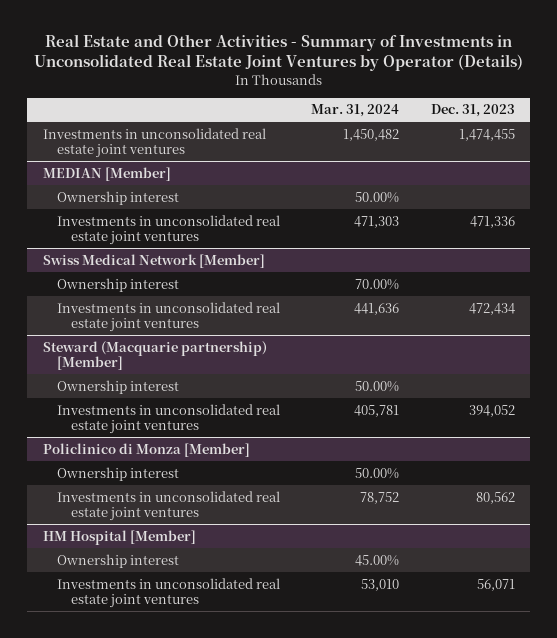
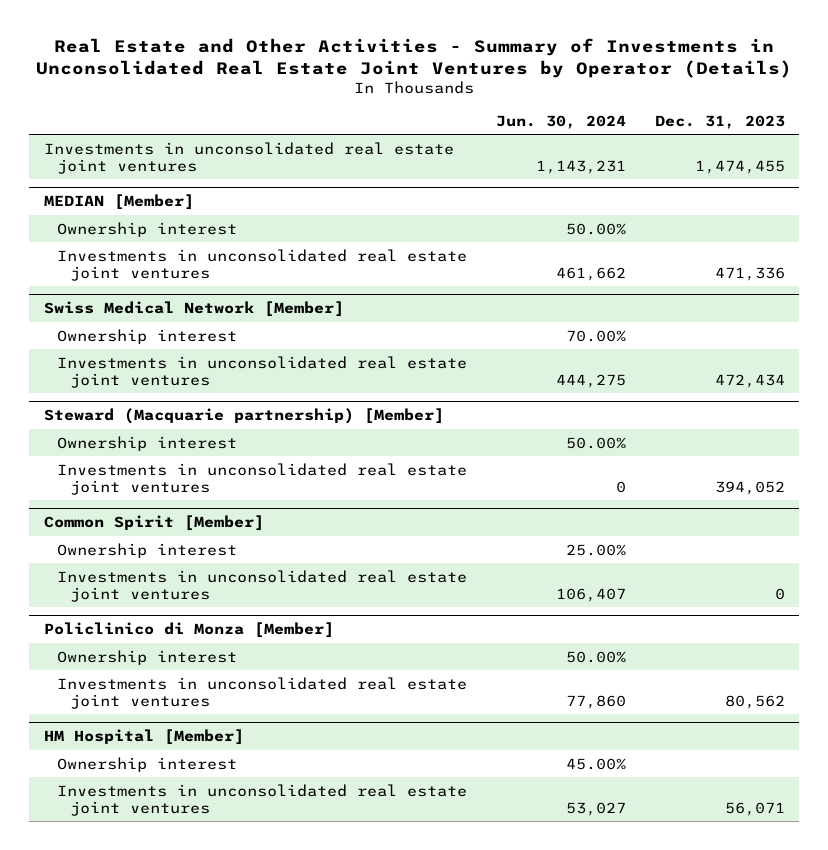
- | Mar. 31, 2024 | Dec. 31, 2023
+ | Jun. 30, 2024 | Dec. 31, 2023
+ Common Spirit [Member]
+ Ownership interest | 25.00% |
+ Investments in unconsolidated real estate joint ventures | 106,407 | 0

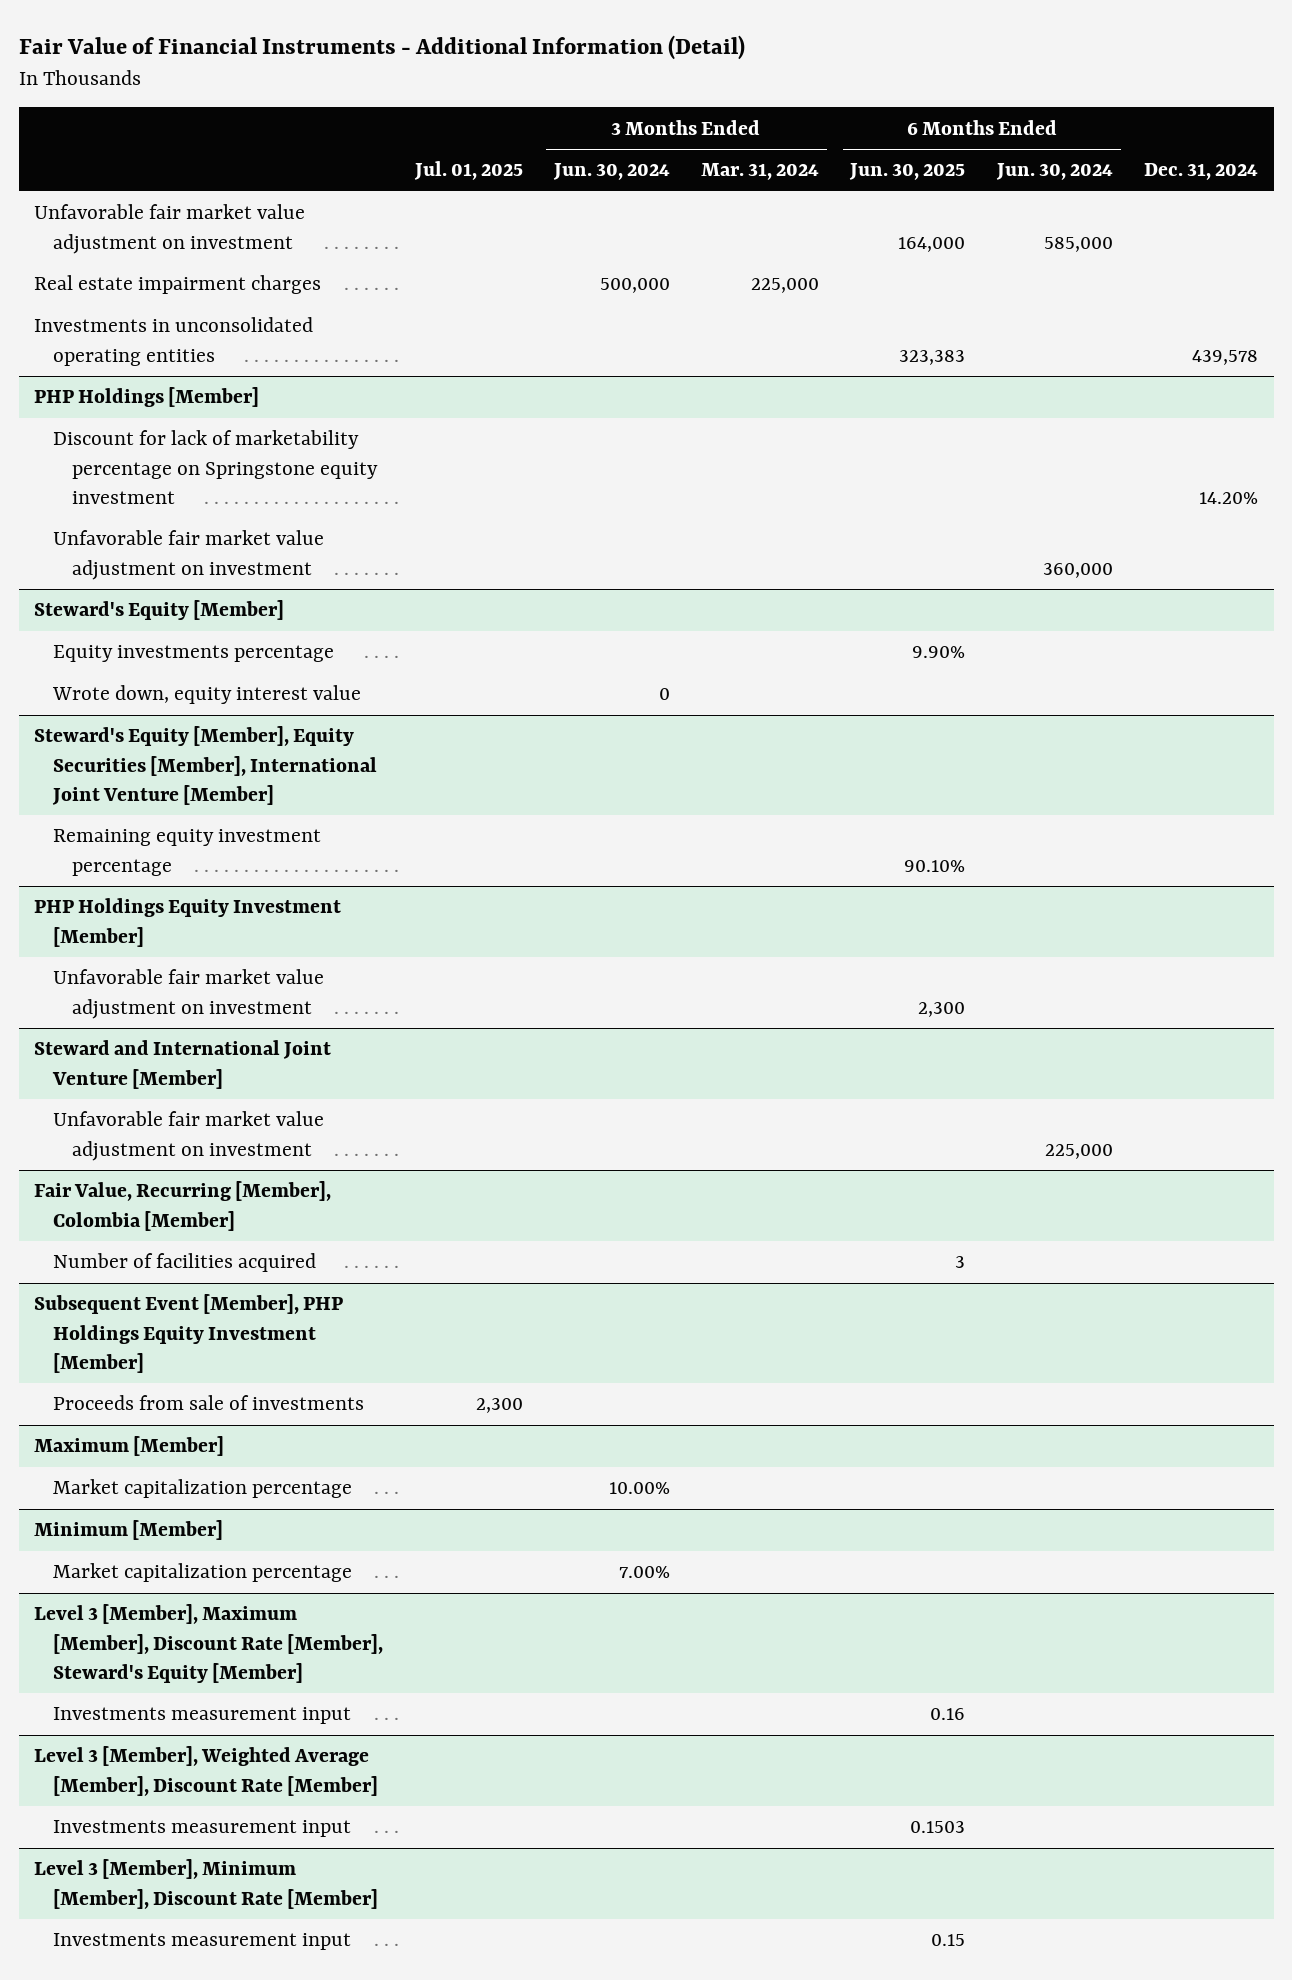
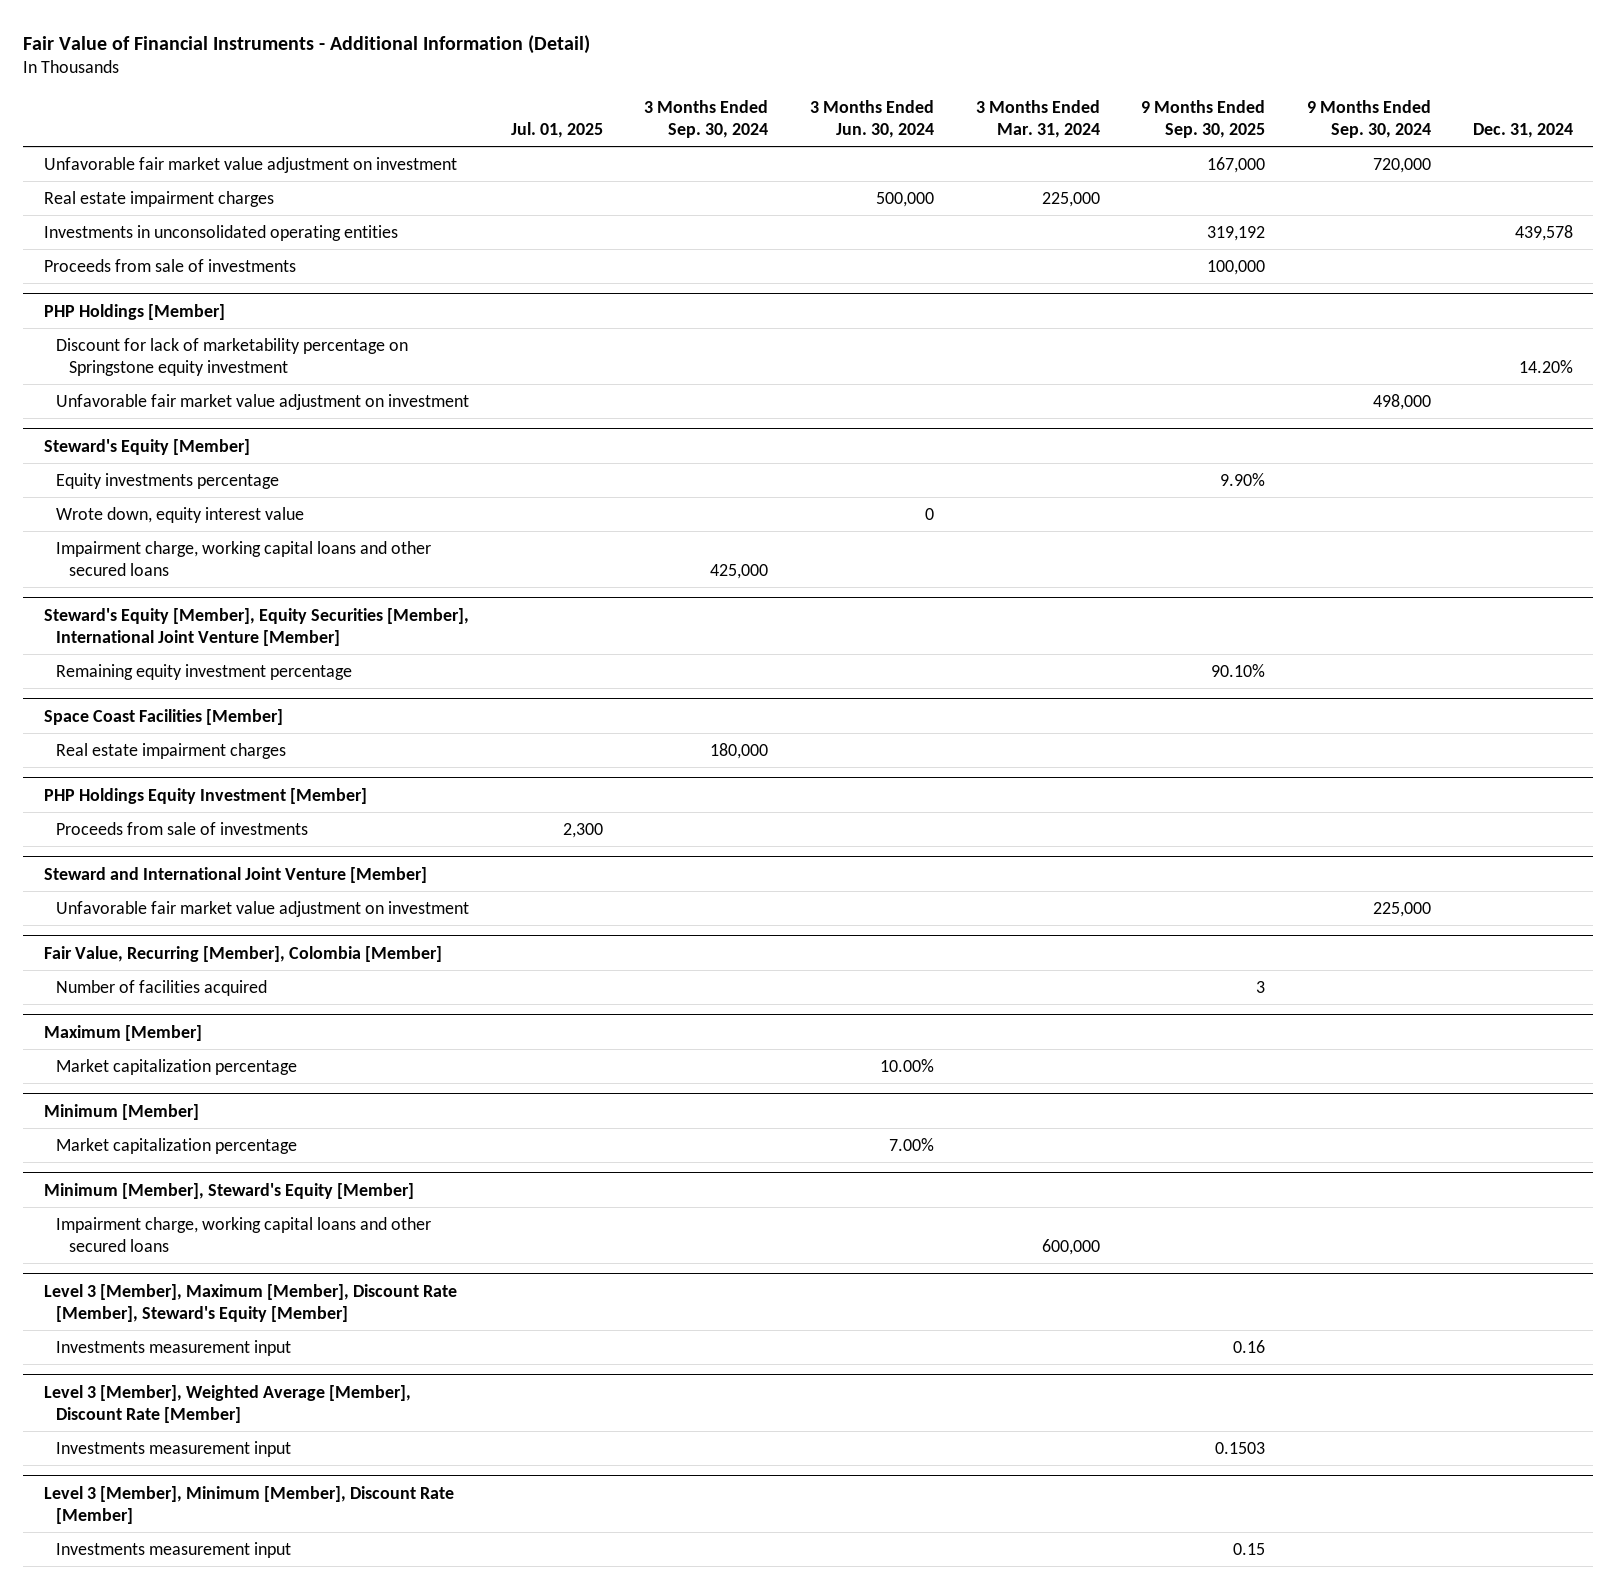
- | Jul. 01, 2025 | 3 Months Ended Jun. 30, 2024 | 3 Months Ended Mar. 31, 2024 | 6 Months Ended Jun. 30, 2025 | 6 Months Ended Jun. 30, 2024 | Dec. 31, 2024
+ | Jul. 01, 2025 | 3 Months Ended Sep. 30, 2024 | 3 Months Ended Jun. 30, 2024 | 3 Months Ended Mar. 31, 2024 | 9 Months Ended Sep. 30, 2025 | 9 Months Ended Sep. 30, 2024 | Dec. 31, 2024
+ Proceeds from sale of investments | | | | | 100,000 | |
@ Steward's Equity [Member]
+ Impairment charge, working capital loans and other secured loans | | 425,000 | | | | |
+ Space Coast Facilities [Member]
+ Real estate impairment charges | | 180,000 | | | | |
@ PHP Holdings Equity Investment [Member]
- Unfavorable fair market value adjustment on investment | | | | 2,300 | |
+ Proceeds from sale of investments | 2,300 | | | | | |
- Subsequent Event [Member], PHP Holdings Equity Investment [Member]
- Proceeds from sale of investments | 2,300 | | | | |
+ Minimum [Member], Steward's Equity [Member]
+ Impairment charge, working capital loans and other secured loans | | | | 600,000 | | |

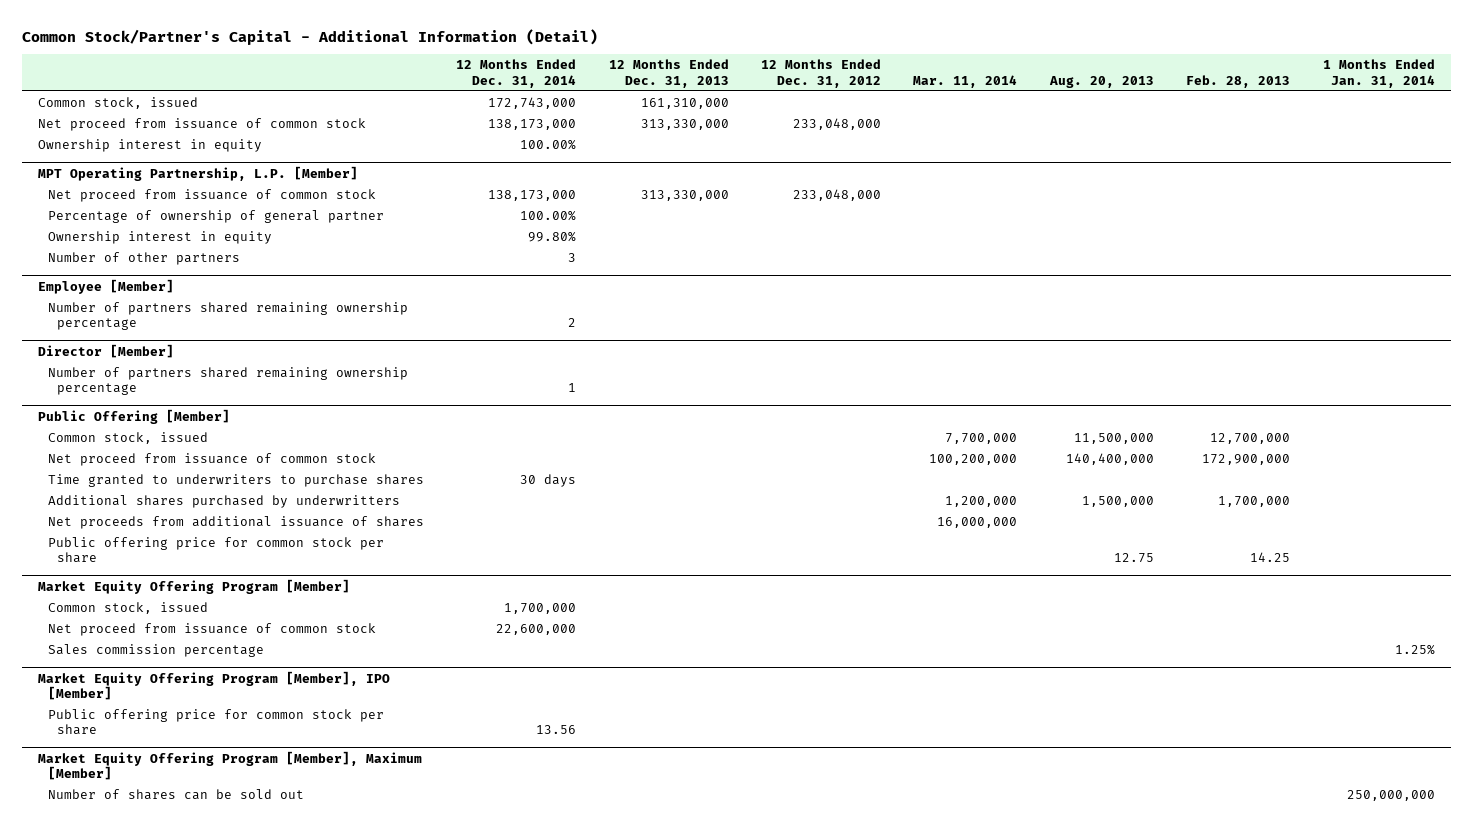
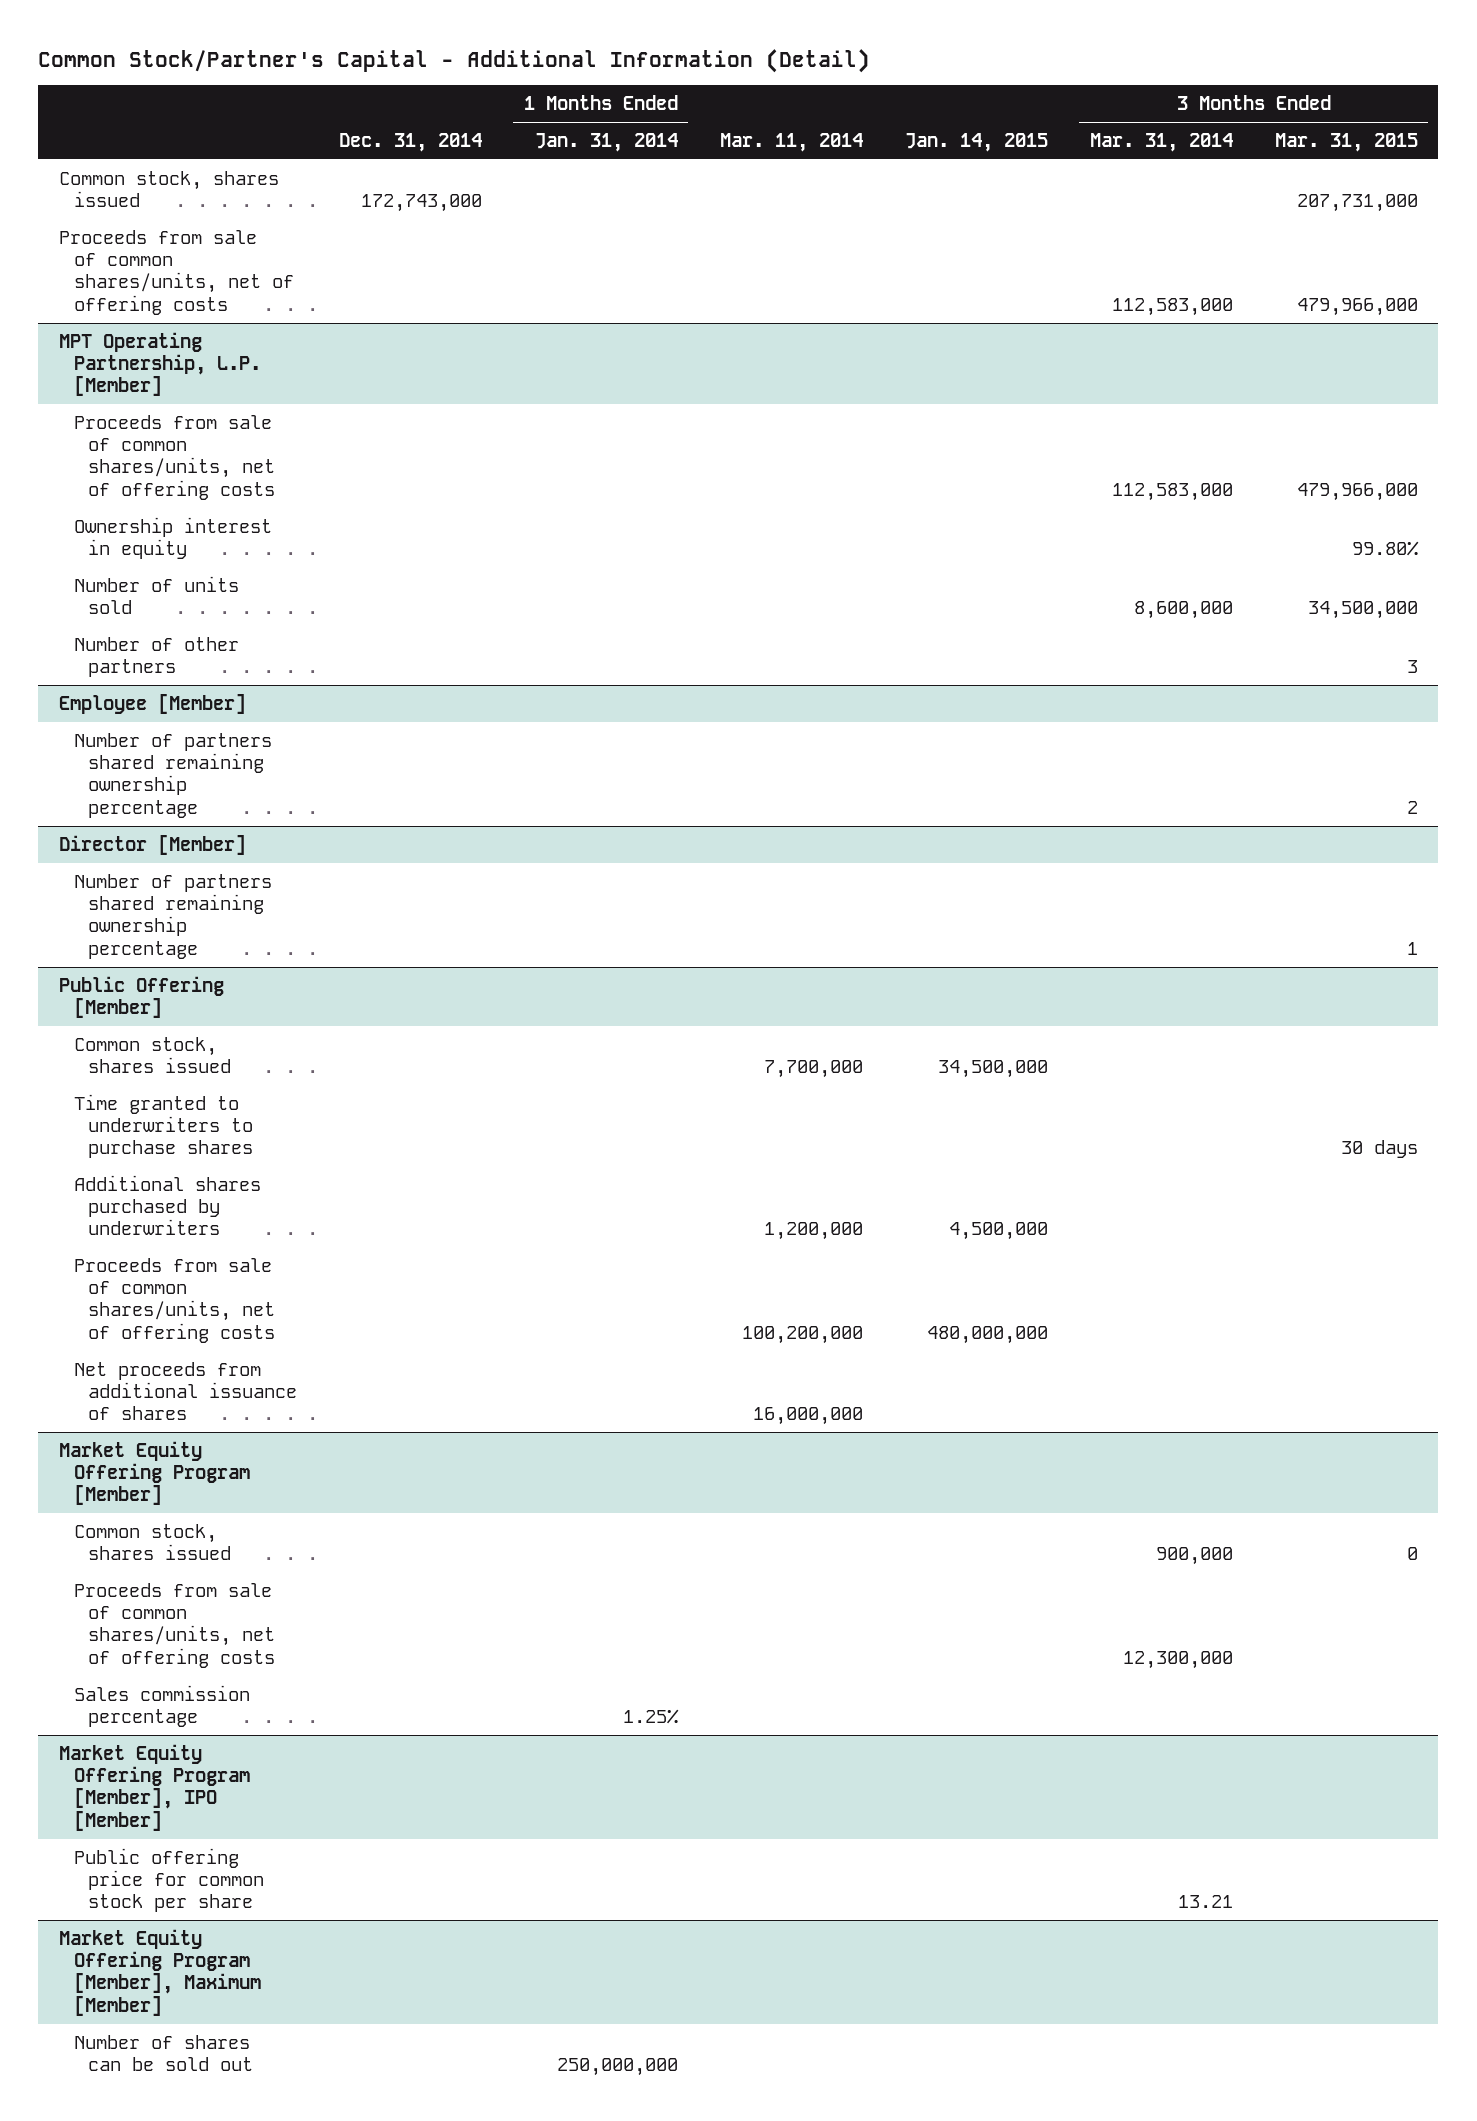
- | 12 Months Ended Dec. 31, 2014 | 12 Months Ended Dec. 31, 2013 | 12 Months Ended Dec. 31, 2012 | Mar. 11, 2014 | Aug. 20, 2013 | Feb. 28, 2013 | 1 Months Ended Jan. 31, 2014
+ | Dec. 31, 2014 | 1 Months Ended Jan. 31, 2014 | Mar. 11, 2014 | Jan. 14, 2015 | 3 Months Ended Mar. 31, 2014 | 3 Months Ended Mar. 31, 2015
- Common stock, issued | 172,743,000 | 161,310,000 | | | | |
- Net proceed from issuance of common stock | 138,173,000 | 313,330,000 | 233,048,000 | | | |
- Ownership interest in equity | 100.00% | | | | | |
+ Common stock, shares issued | 172,743,000 | | | | | 207,731,000
+ Proceeds from sale of common shares/units, net of offering costs | | | | | 112,583,000 | 479,966,000
@ MPT Operating Partnership, L.P. [Member]
- Net proceed from issuance of common stock | 138,173,000 | 313,330,000 | 233,048,000 | | | |
- Percentage of ownership of general partner | 100.00% | | | | | |
+ Proceeds from sale of common shares/units, net of offering costs | | | | | 112,583,000 | 479,966,000
+ Number of units sold | | | | | 8,600,000 | 34,500,000
@ Public Offering [Member]
- Common stock, issued | | | | 7,700,000 | 11,500,000 | 12,700,000 |
- Net proceed from issuance of common stock | | | | 100,200,000 | 140,400,000 | 172,900,000 |
+ Common stock, shares issued | | | 7,700,000 | 34,500,000 | |
- Additional shares purchased by underwritters | | | | 1,200,000 | 1,500,000 | 1,700,000 |
+ Additional shares purchased by underwriters | | | 1,200,000 | 4,500,000 | |
+ Proceeds from sale of common shares/units, net of offering costs | | | 100,200,000 | 480,000,000 | |
- Public offering price for common stock per share | | | | | 12.75 | 14.25 |
@ Market Equity Offering Program [Member]
- Common stock, issued | 1,700,000 | | | | | |
- Net proceed from issuance of common stock | 22,600,000 | | | | | |
+ Common stock, shares issued | | | | | 900,000 | 0
+ Proceeds from sale of common shares/units, net of offering costs | | | | | 12,300,000 |

